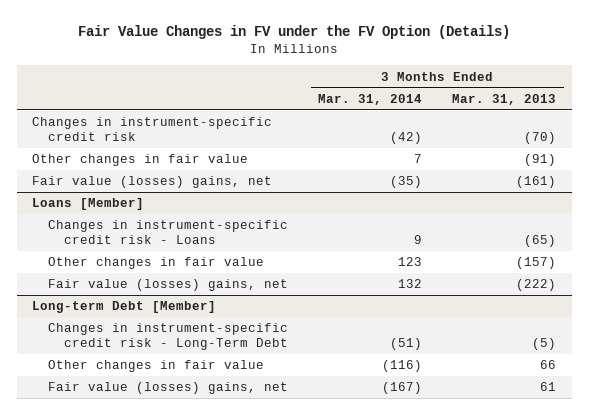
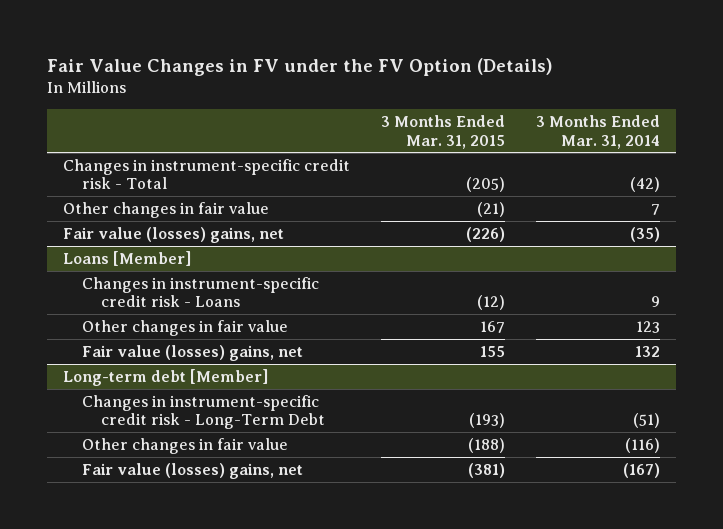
- | 3 Months Ended Mar. 31, 2014 | 3 Months Ended Mar. 31, 2013
+ | 3 Months Ended Mar. 31, 2015 | 3 Months Ended Mar. 31, 2014
- Changes in instrument-specific credit risk | (42) | (70)
+ Changes in instrument-specific credit risk - Total | (205) | (42)
- Long-term Debt [Member]
+ Long-term debt [Member]

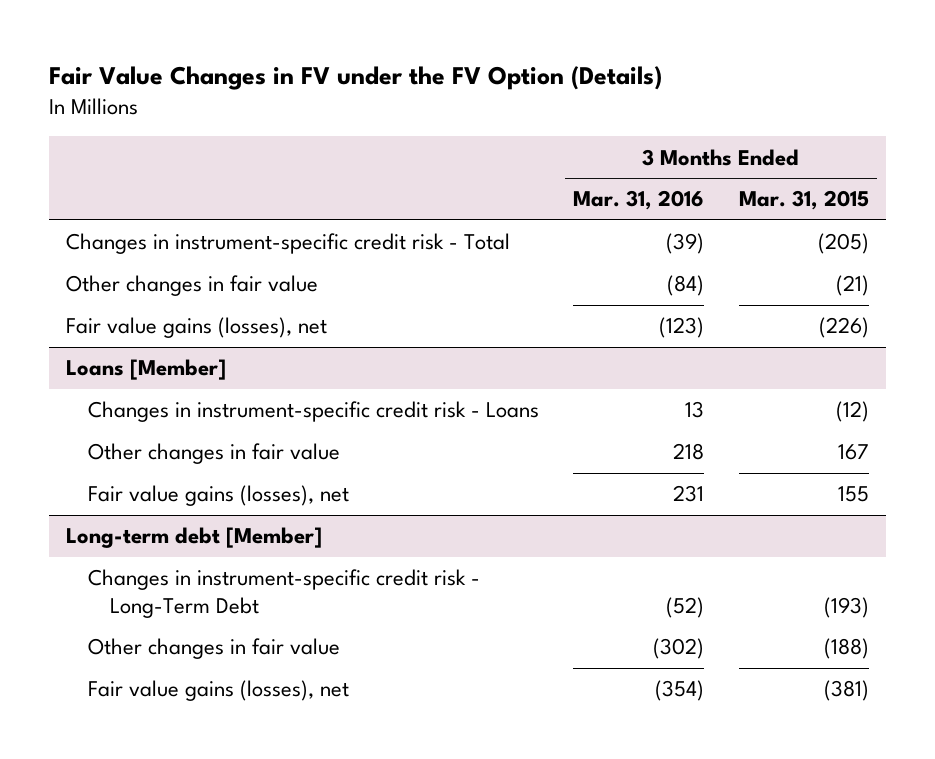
- | 3 Months Ended Mar. 31, 2015 | 3 Months Ended Mar. 31, 2014
+ | 3 Months Ended Mar. 31, 2016 | 3 Months Ended Mar. 31, 2015
- Fair value (losses) gains, net | (226) | (35)
+ Fair value gains (losses), net | (123) | (226)
@ Loans [Member]
- Fair value (losses) gains, net | 155 | 132
+ Fair value gains (losses), net | 231 | 155
@ Long-term debt [Member]
- Fair value (losses) gains, net | (381) | (167)
+ Fair value gains (losses), net | (354) | (381)

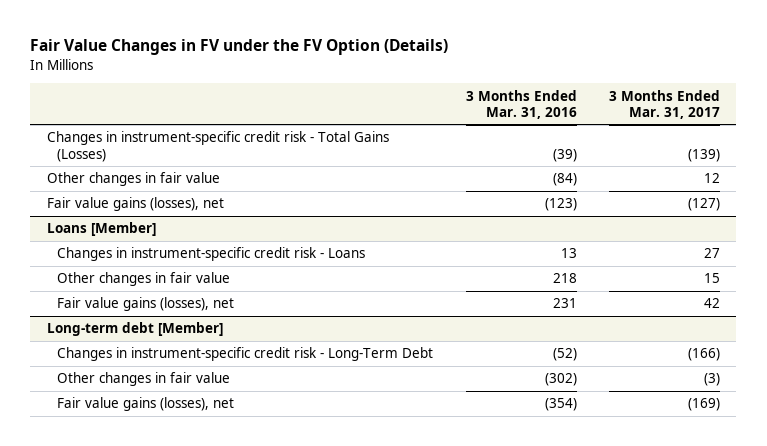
- | 3 Months Ended Mar. 31, 2016 | 3 Months Ended Mar. 31, 2015
+ | 3 Months Ended Mar. 31, 2016 | 3 Months Ended Mar. 31, 2017
- Changes in instrument-specific credit risk - Total | (39) | (205)
+ Changes in instrument-specific credit risk - Total Gains (Losses) | (39) | (139)

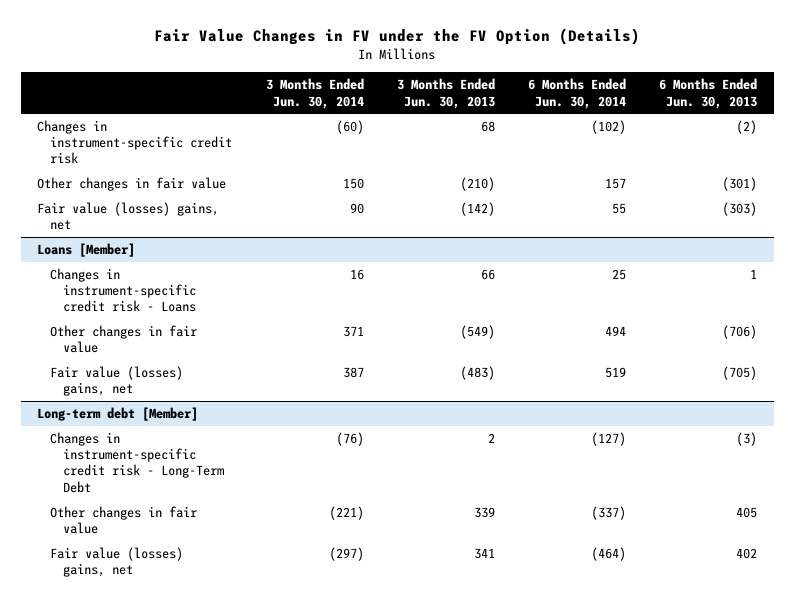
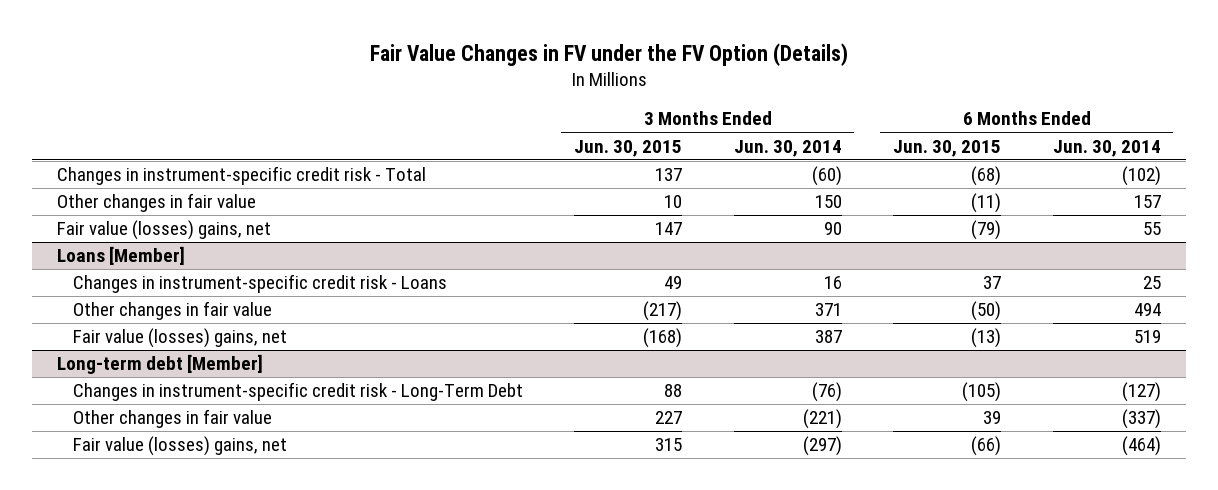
- | 3 Months Ended Jun. 30, 2014 | 3 Months Ended Jun. 30, 2013 | 6 Months Ended Jun. 30, 2014 | 6 Months Ended Jun. 30, 2013
+ | 3 Months Ended Jun. 30, 2015 | 3 Months Ended Jun. 30, 2014 | 6 Months Ended Jun. 30, 2015 | 6 Months Ended Jun. 30, 2014
- Changes in instrument-specific credit risk | (60) | 68 | (102) | (2)
+ Changes in instrument-specific credit risk - Total | 137 | (60) | (68) | (102)

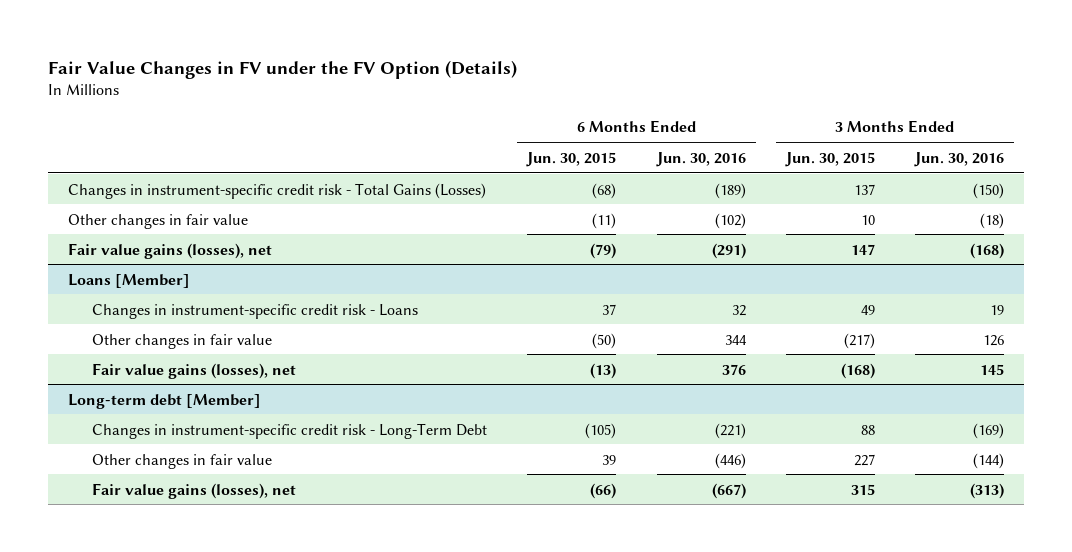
- | 3 Months Ended Jun. 30, 2015 | 3 Months Ended Jun. 30, 2014 | 6 Months Ended Jun. 30, 2015 | 6 Months Ended Jun. 30, 2014
+ | 6 Months Ended Jun. 30, 2015 | 6 Months Ended Jun. 30, 2016 | 3 Months Ended Jun. 30, 2015 | 3 Months Ended Jun. 30, 2016
- Changes in instrument-specific credit risk - Total | 137 | (60) | (68) | (102)
+ Changes in instrument-specific credit risk - Total Gains (Losses) | (68) | (189) | 137 | (150)
- Fair value (losses) gains, net | 147 | 90 | (79) | 55
+ Fair value gains (losses), net | (79) | (291) | 147 | (168)
@ Loans [Member]
- Fair value (losses) gains, net | (168) | 387 | (13) | 519
+ Fair value gains (losses), net | (13) | 376 | (168) | 145
@ Long-term debt [Member]
- Fair value (losses) gains, net | 315 | (297) | (66) | (464)
+ Fair value gains (losses), net | (66) | (667) | 315 | (313)

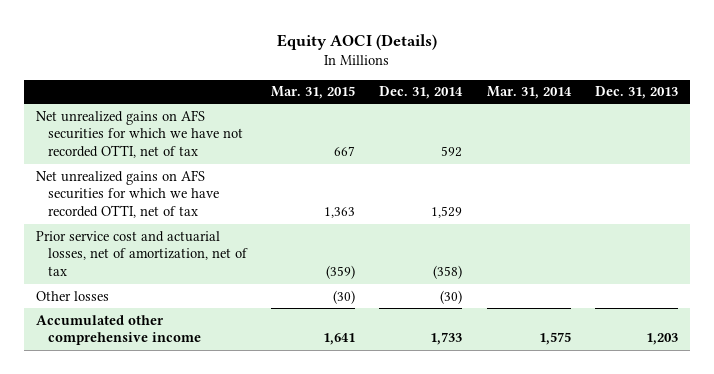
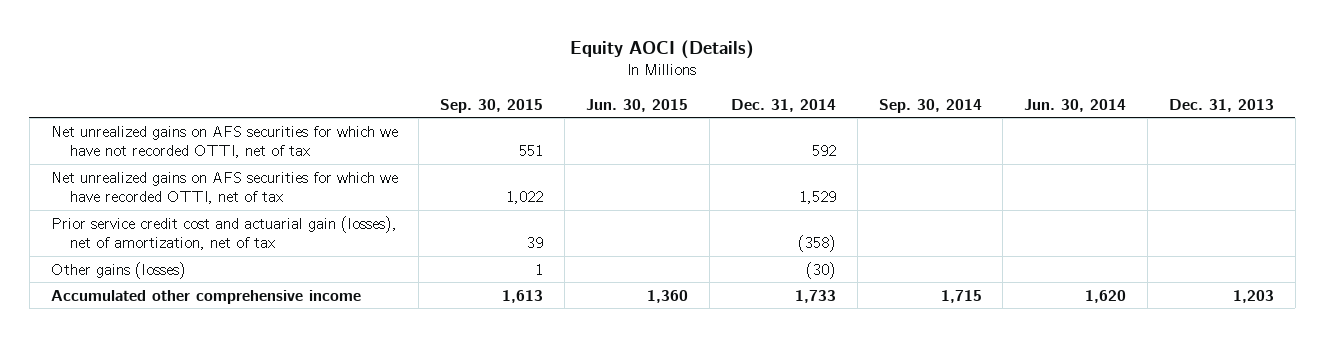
- | Mar. 31, 2015 | Dec. 31, 2014 | Mar. 31, 2014 | Dec. 31, 2013
+ | Sep. 30, 2015 | Jun. 30, 2015 | Dec. 31, 2014 | Sep. 30, 2014 | Jun. 30, 2014 | Dec. 31, 2013
- Prior service cost and actuarial losses, net of amortization, net of tax | (359) | (358) | |
- Other losses | (30) | (30) | |
+ Prior service credit cost and actuarial gain (losses), net of amortization, net of tax | 39 | | (358) | | |
+ Other gains (losses) | 1 | | (30) | | |

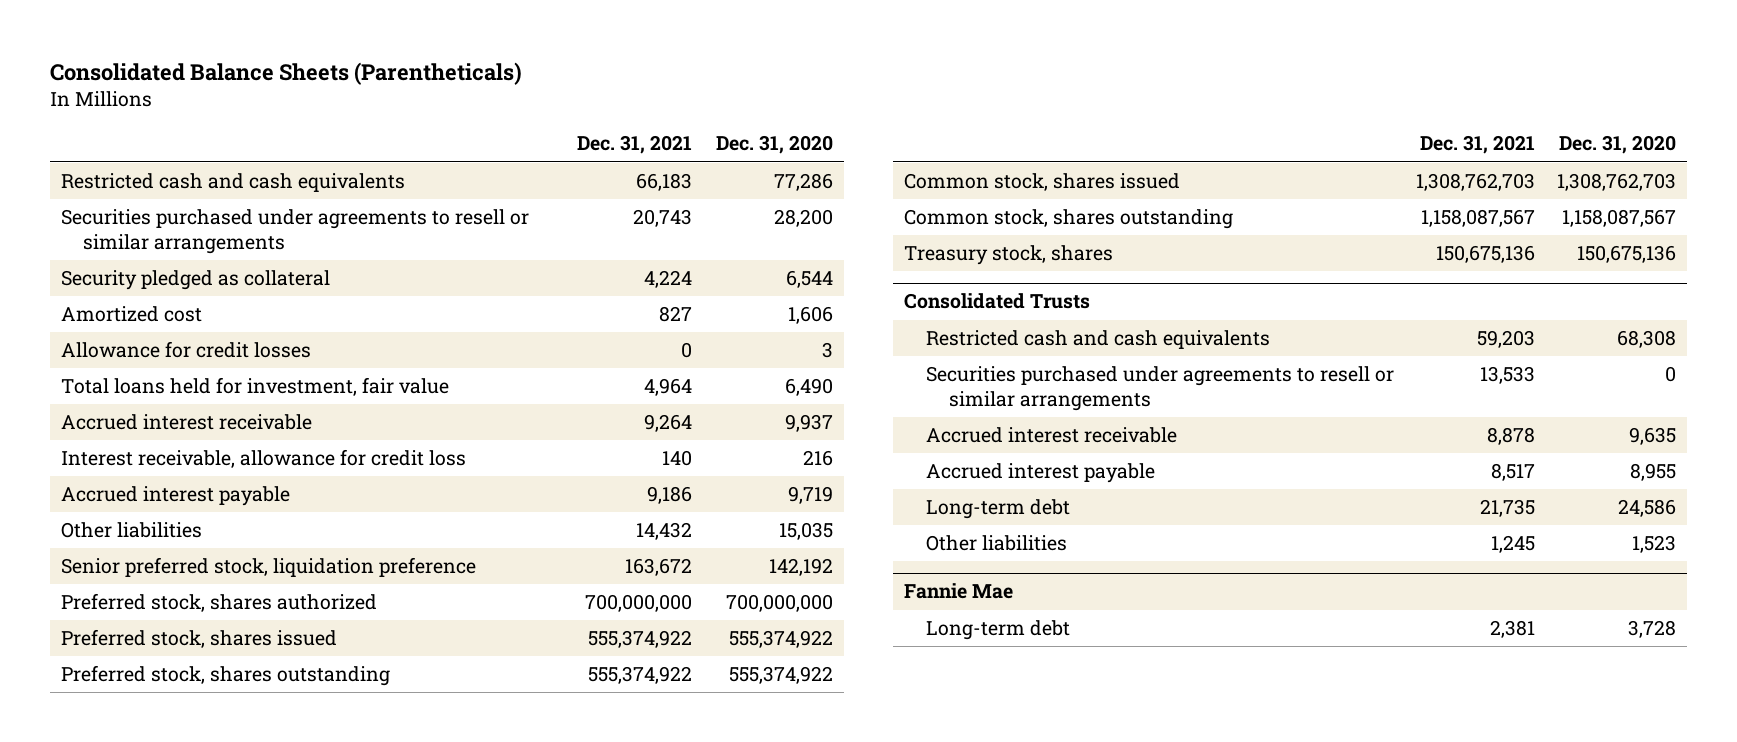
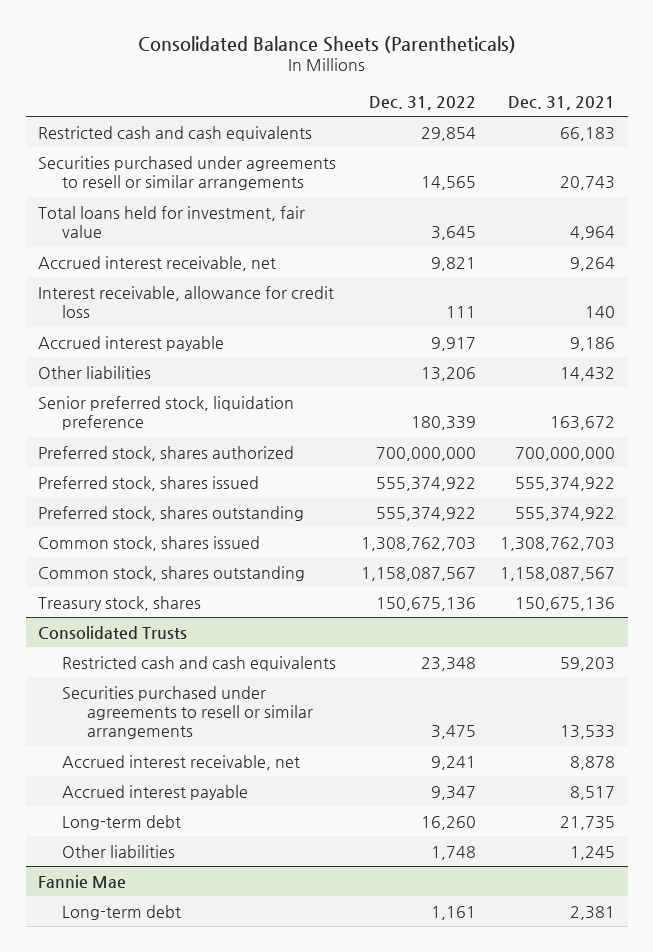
- | Dec. 31, 2021 | Dec. 31, 2020
+ | Dec. 31, 2022 | Dec. 31, 2021
- Security pledged as collateral | 4,224 | 6,544
- Amortized cost | 827 | 1,606
- Allowance for credit losses | 0 | 3
- Accrued interest receivable | 9,264 | 9,937
+ Accrued interest receivable, net | 9,821 | 9,264
@ Consolidated Trusts
- Accrued interest receivable | 8,878 | 9,635
+ Accrued interest receivable, net | 9,241 | 8,878

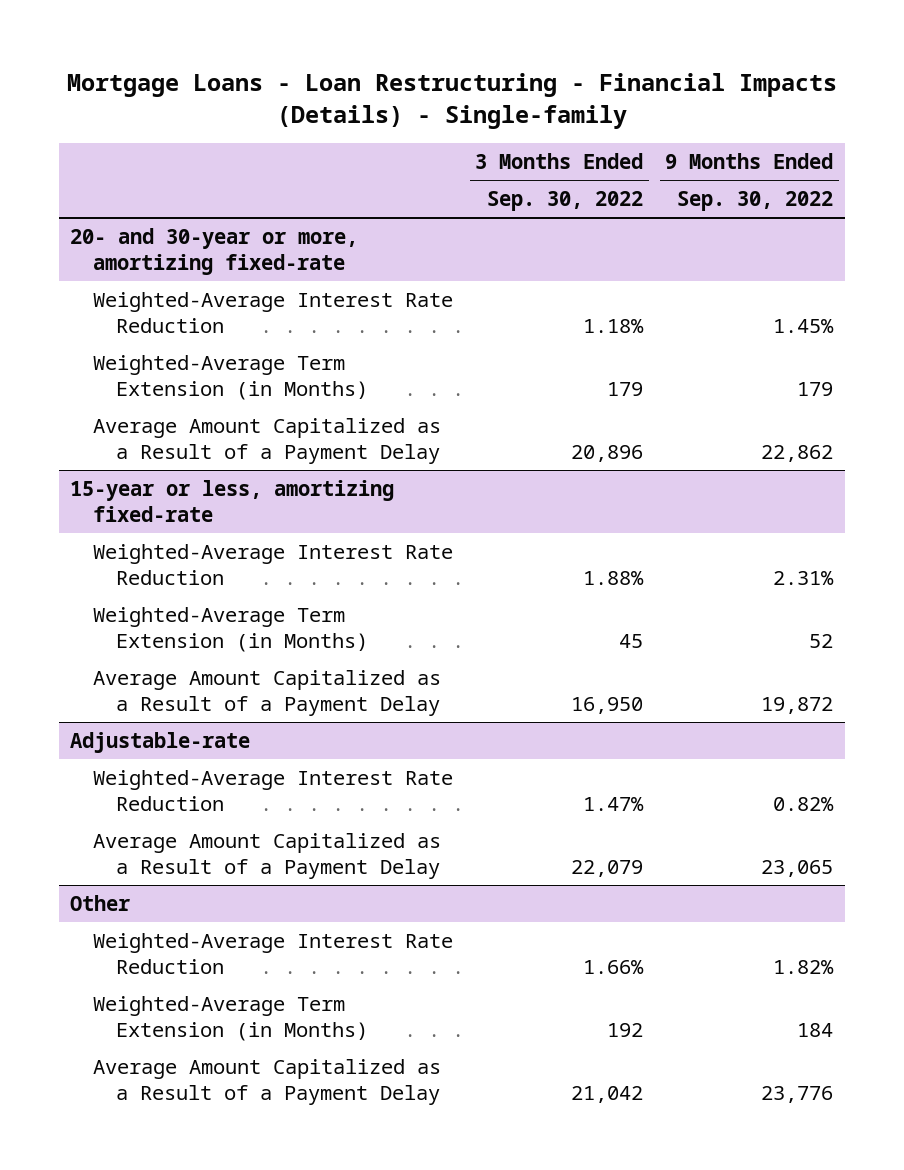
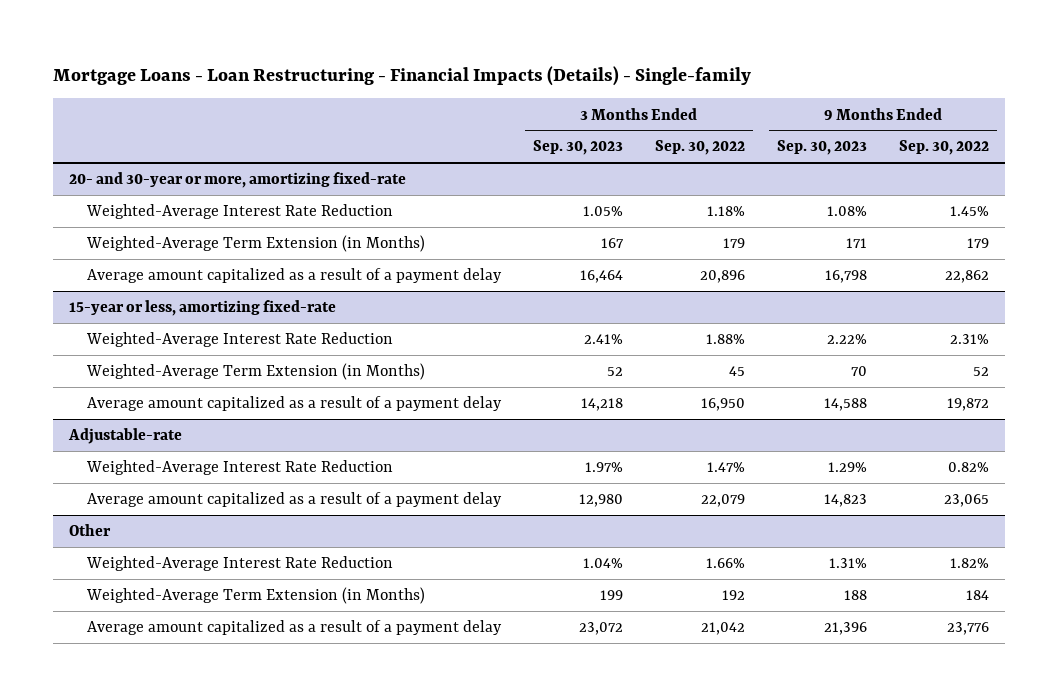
- | 3 Months Ended Sep. 30, 2022 | 9 Months Ended Sep. 30, 2022
+ | 3 Months Ended Sep. 30, 2023 | 3 Months Ended Sep. 30, 2022 | 9 Months Ended Sep. 30, 2023 | 9 Months Ended Sep. 30, 2022
@ 20- and 30-year or more, amortizing fixed-rate
- Average Amount Capitalized as a Result of a Payment Delay | 20,896 | 22,862
+ Average amount capitalized as a result of a payment delay | 16,464 | 20,896 | 16,798 | 22,862
@ 15-year or less, amortizing fixed-rate
- Average Amount Capitalized as a Result of a Payment Delay | 16,950 | 19,872
+ Average amount capitalized as a result of a payment delay | 14,218 | 16,950 | 14,588 | 19,872
@ Adjustable-rate
- Average Amount Capitalized as a Result of a Payment Delay | 22,079 | 23,065
+ Average amount capitalized as a result of a payment delay | 12,980 | 22,079 | 14,823 | 23,065
@ Other
- Average Amount Capitalized as a Result of a Payment Delay | 21,042 | 23,776
+ Average amount capitalized as a result of a payment delay | 23,072 | 21,042 | 21,396 | 23,776

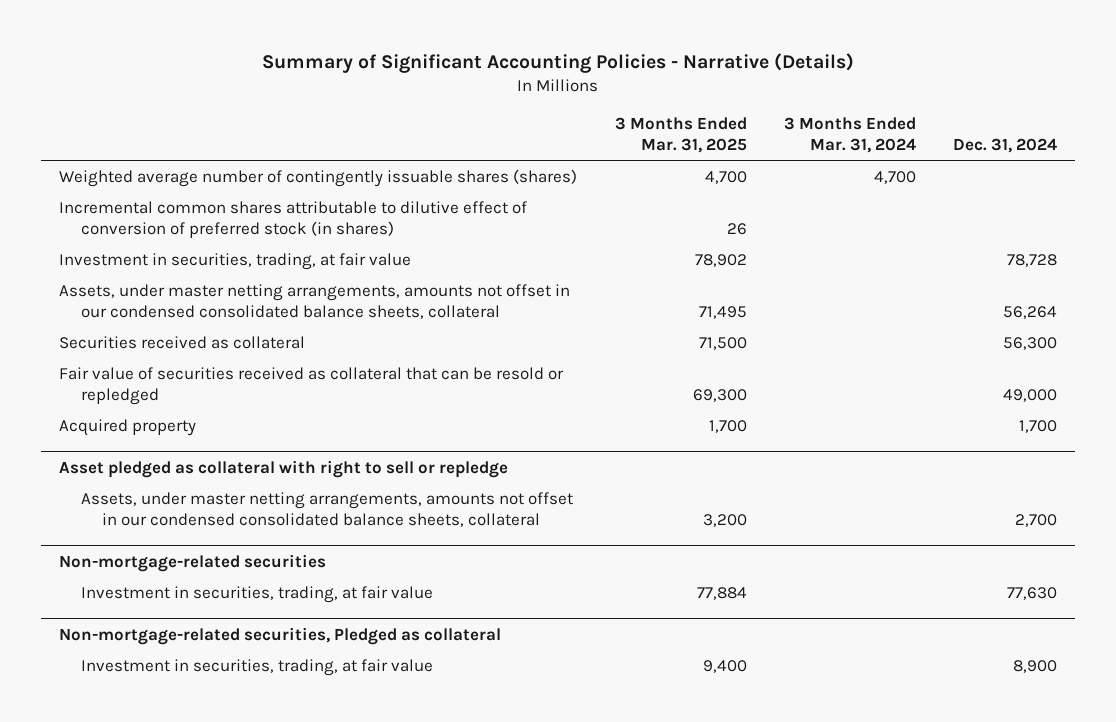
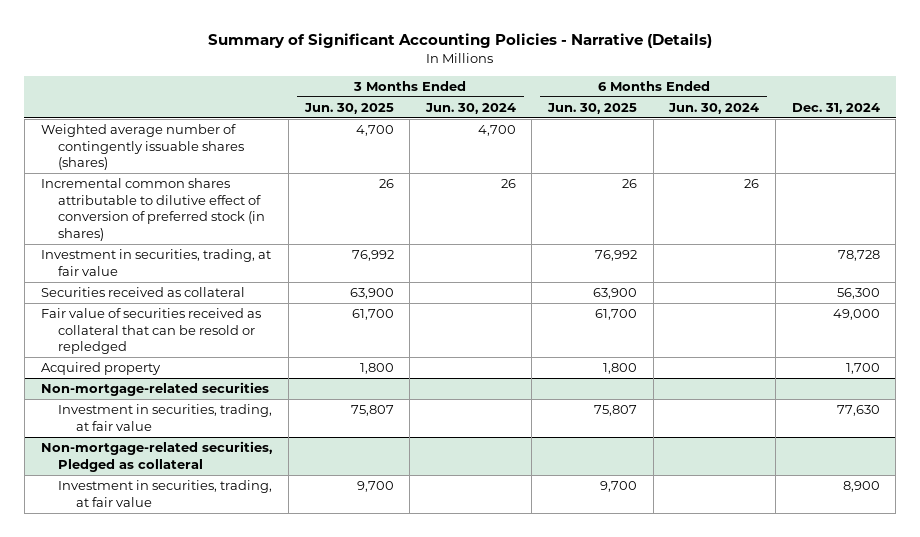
- | 3 Months Ended Mar. 31, 2025 | 3 Months Ended Mar. 31, 2024 | Dec. 31, 2024
+ | 3 Months Ended Jun. 30, 2025 | 3 Months Ended Jun. 30, 2024 | 6 Months Ended Jun. 30, 2025 | 6 Months Ended Jun. 30, 2024 | Dec. 31, 2024
- Assets, under master netting arrangements, amounts not offset in our condensed consolidated balance sheets, collateral | 71,495 | | 56,264
- Asset pledged as collateral with right to sell or repledge
- Assets, under master netting arrangements, amounts not offset in our condensed consolidated balance sheets, collateral | 3,200 | | 2,700

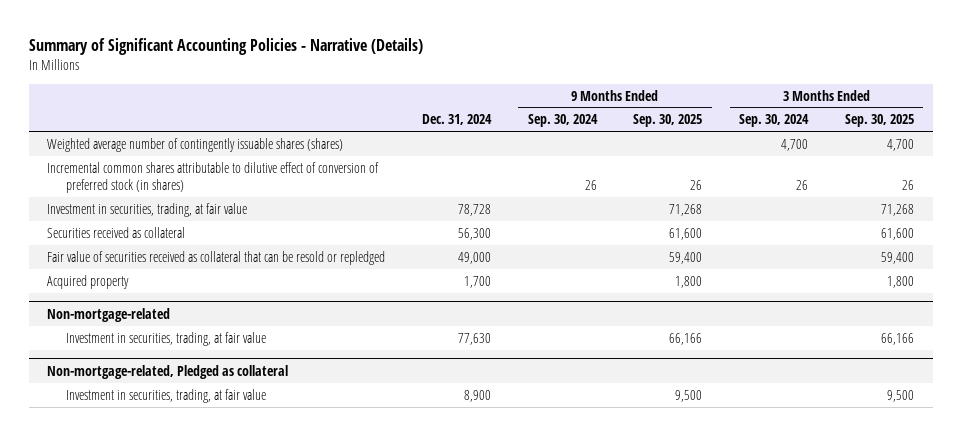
- | 3 Months Ended Jun. 30, 2025 | 3 Months Ended Jun. 30, 2024 | 6 Months Ended Jun. 30, 2025 | 6 Months Ended Jun. 30, 2024 | Dec. 31, 2024
+ | Dec. 31, 2024 | 9 Months Ended Sep. 30, 2024 | 9 Months Ended Sep. 30, 2025 | 3 Months Ended Sep. 30, 2024 | 3 Months Ended Sep. 30, 2025
- Non-mortgage-related securities
+ Non-mortgage-related
- Non-mortgage-related securities, Pledged as collateral
+ Non-mortgage-related, Pledged as collateral

